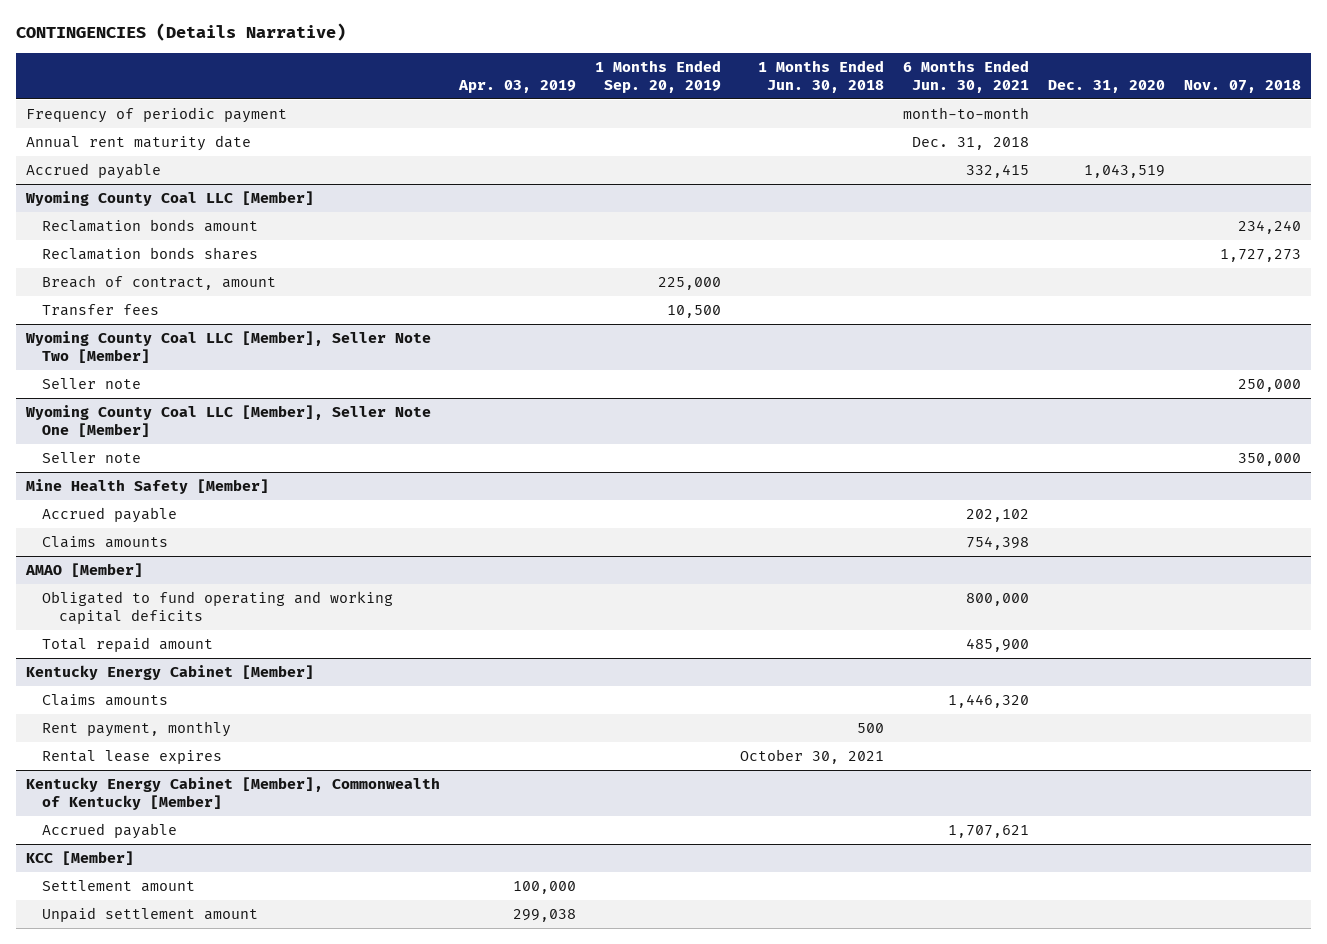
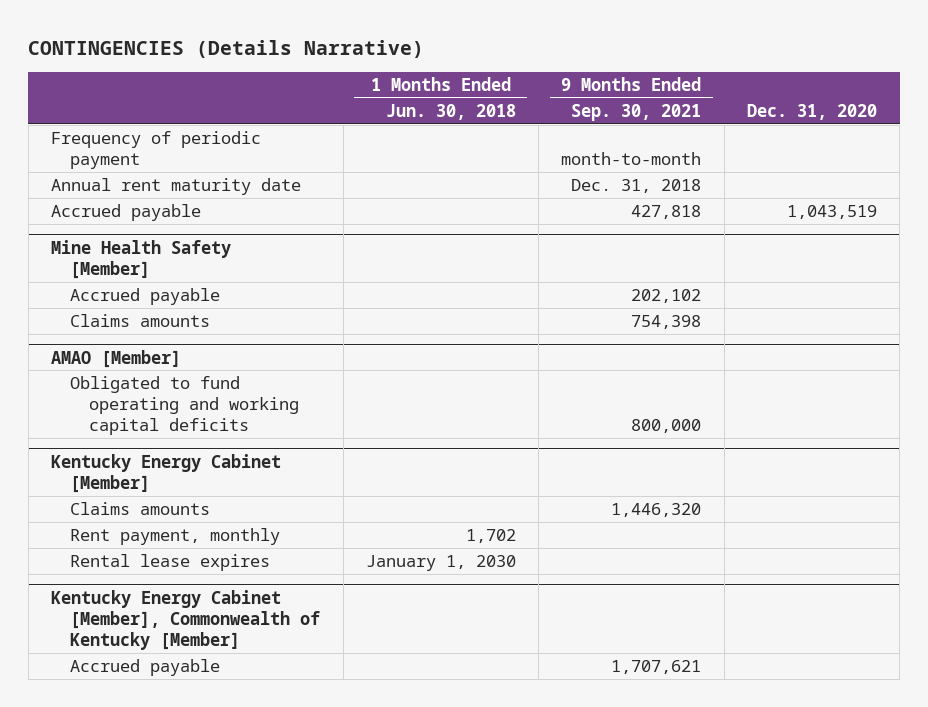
- | Apr. 03, 2019 | 1 Months Ended Sep. 20, 2019 | 1 Months Ended Jun. 30, 2018 | 6 Months Ended Jun. 30, 2021 | Dec. 31, 2020 | Nov. 07, 2018
+ | 1 Months Ended Jun. 30, 2018 | 9 Months Ended Sep. 30, 2021 | Dec. 31, 2020
- Wyoming County Coal LLC [Member]
- Reclamation bonds amount | | | | | | 234,240
- Reclamation bonds shares | | | | | | 1,727,273
- Breach of contract, amount | | 225,000 | | | |
- Transfer fees | | 10,500 | | | |
- Wyoming County Coal LLC [Member], Seller Note Two [Member]
- Seller note | | | | | | 250,000
- Wyoming County Coal LLC [Member], Seller Note One [Member]
- Seller note | | | | | | 350,000
@ AMAO [Member]
- Total repaid amount | | | | 485,900 | |
@ Kentucky Energy Cabinet [Member]
- Rent payment, monthly | | | 500 | | |
- Rental lease expires | | | October 30, 2021 | | |
+ Rent payment, monthly | 1,702 | |
+ Rental lease expires | January 1, 2030 | |
- KCC [Member]
- Settlement amount | 100,000 | | | | |
- Unpaid settlement amount | 299,038 | | | | |

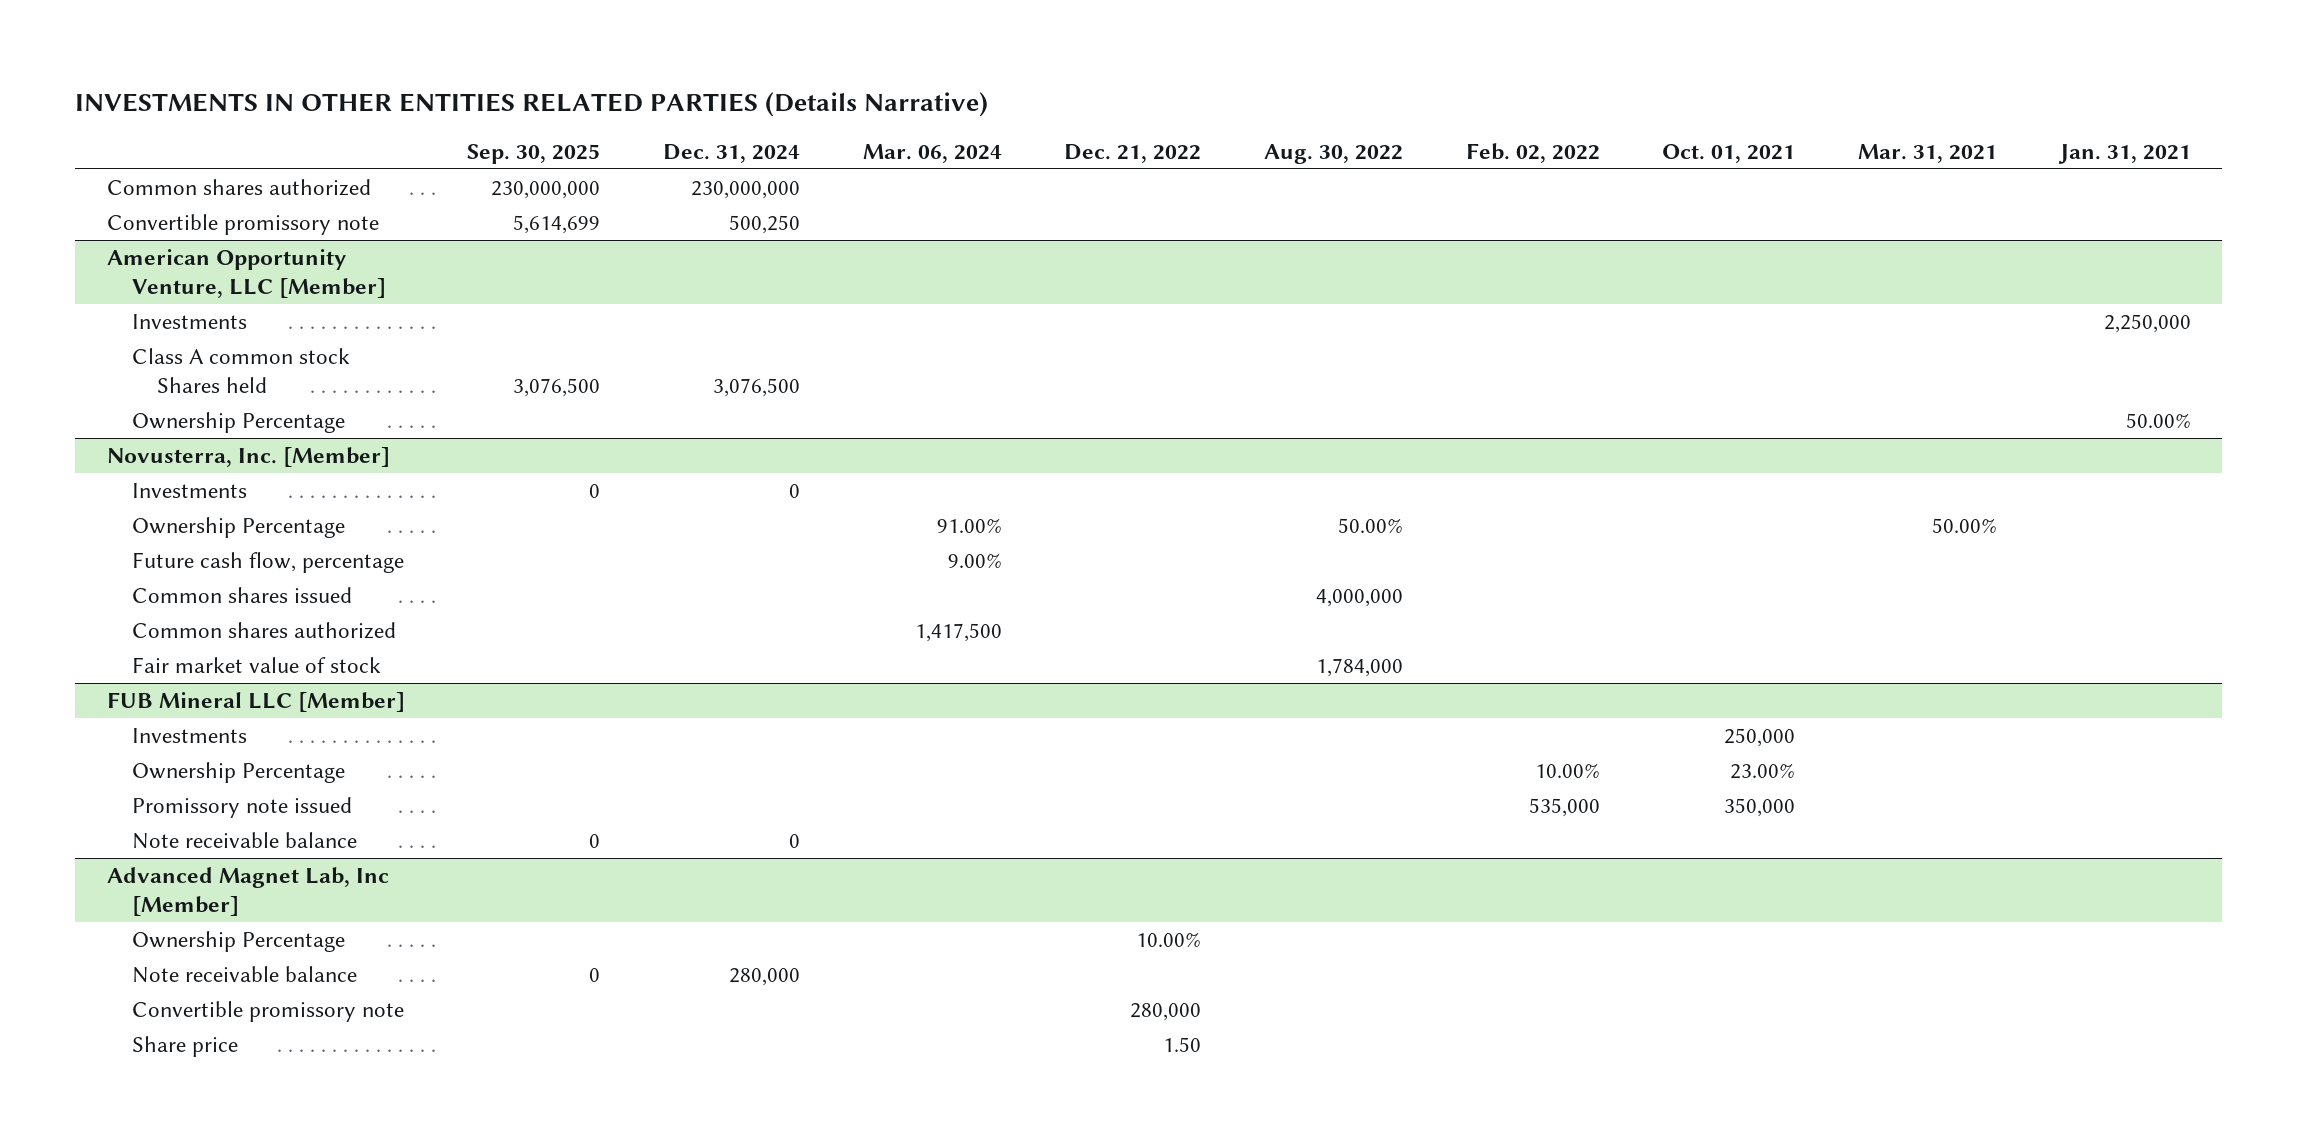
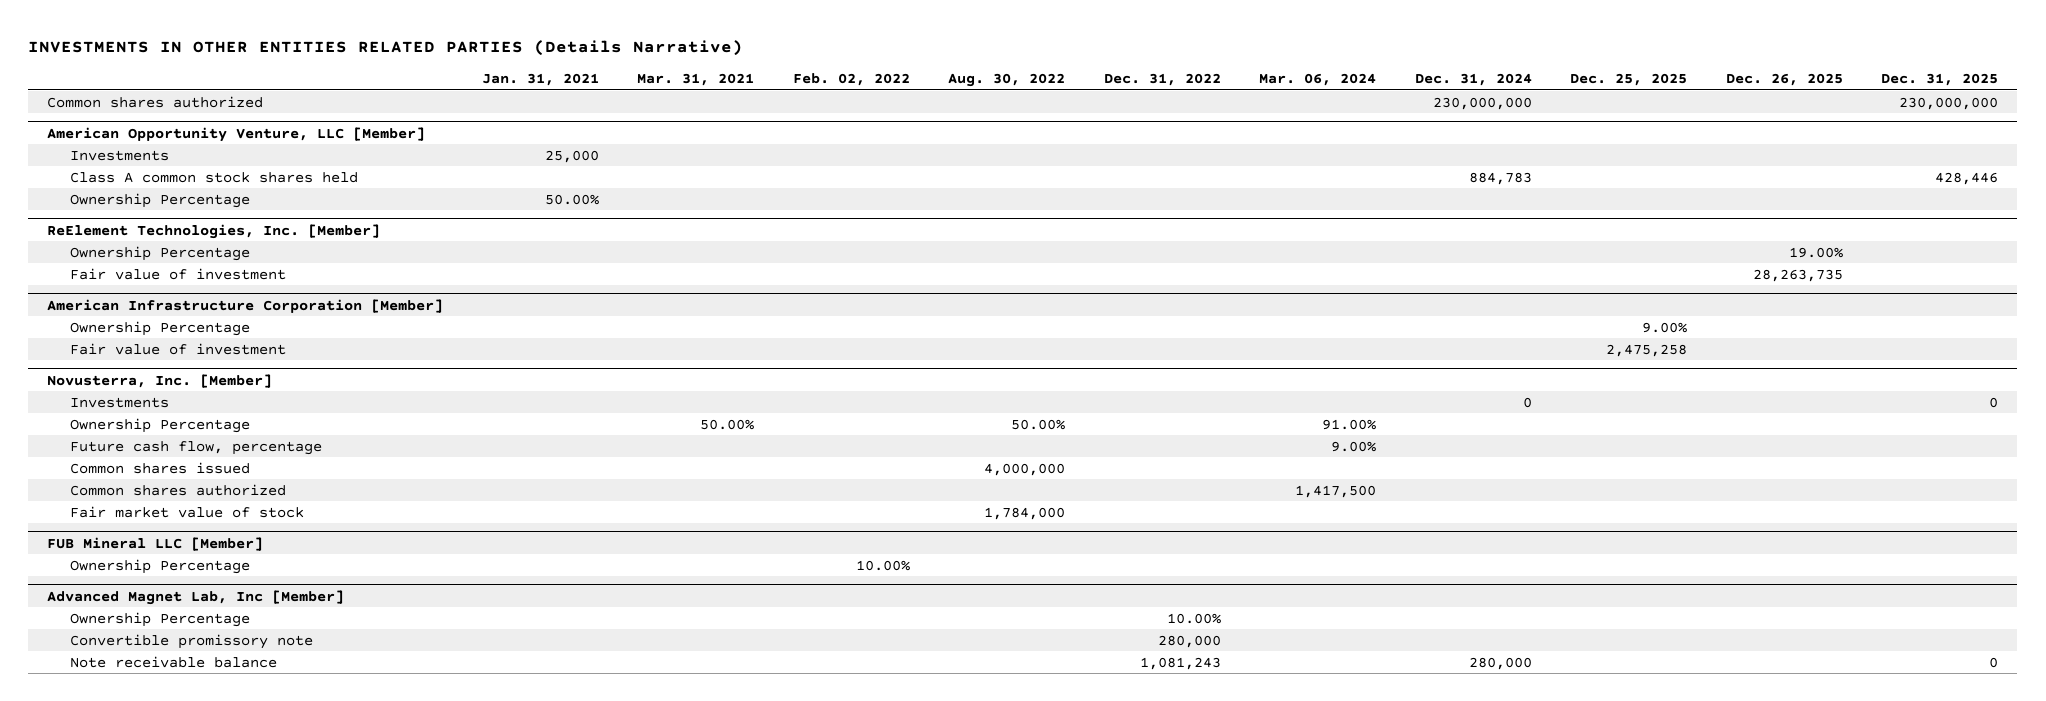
- | Sep. 30, 2025 | Dec. 31, 2024 | Mar. 06, 2024 | Dec. 21, 2022 | Aug. 30, 2022 | Feb. 02, 2022 | Oct. 01, 2021 | Mar. 31, 2021 | Jan. 31, 2021
+ | Jan. 31, 2021 | Mar. 31, 2021 | Feb. 02, 2022 | Aug. 30, 2022 | Dec. 31, 2022 | Mar. 06, 2024 | Dec. 31, 2024 | Dec. 25, 2025 | Dec. 26, 2025 | Dec. 31, 2025
- Convertible promissory note | 5,614,699 | 500,250 | | | | | | |
@ American Opportunity Venture, LLC [Member]
- Investments | | | | | | | | | 2,250,000
- Class A common stock Shares held | 3,076,500 | 3,076,500 | | | | | | |
+ Investments | 25,000 | | | | | | | | |
+ Class A common stock shares held | | | | | | | 884,783 | | | 428,446
+ ReElement Technologies, Inc. [Member]
+ Ownership Percentage | | | | | | | | | 19.00% |
+ Fair value of investment | | | | | | | | | 28,263,735 |
+ American Infrastructure Corporation [Member]
+ Ownership Percentage | | | | | | | | 9.00% | |
+ Fair value of investment | | | | | | | | 2,475,258 | |
@ FUB Mineral LLC [Member]
- Investments | | | | | | | 250,000 | |
- Promissory note issued | | | | | | 535,000 | 350,000 | |
- Note receivable balance | 0 | 0 | | | | | | |
@ Advanced Magnet Lab, Inc [Member]
- Share price | | | | 1.50 | | | | |
moved down: Note receivable balance | | | | | 1,081,243 | | 280,000 | | | 0

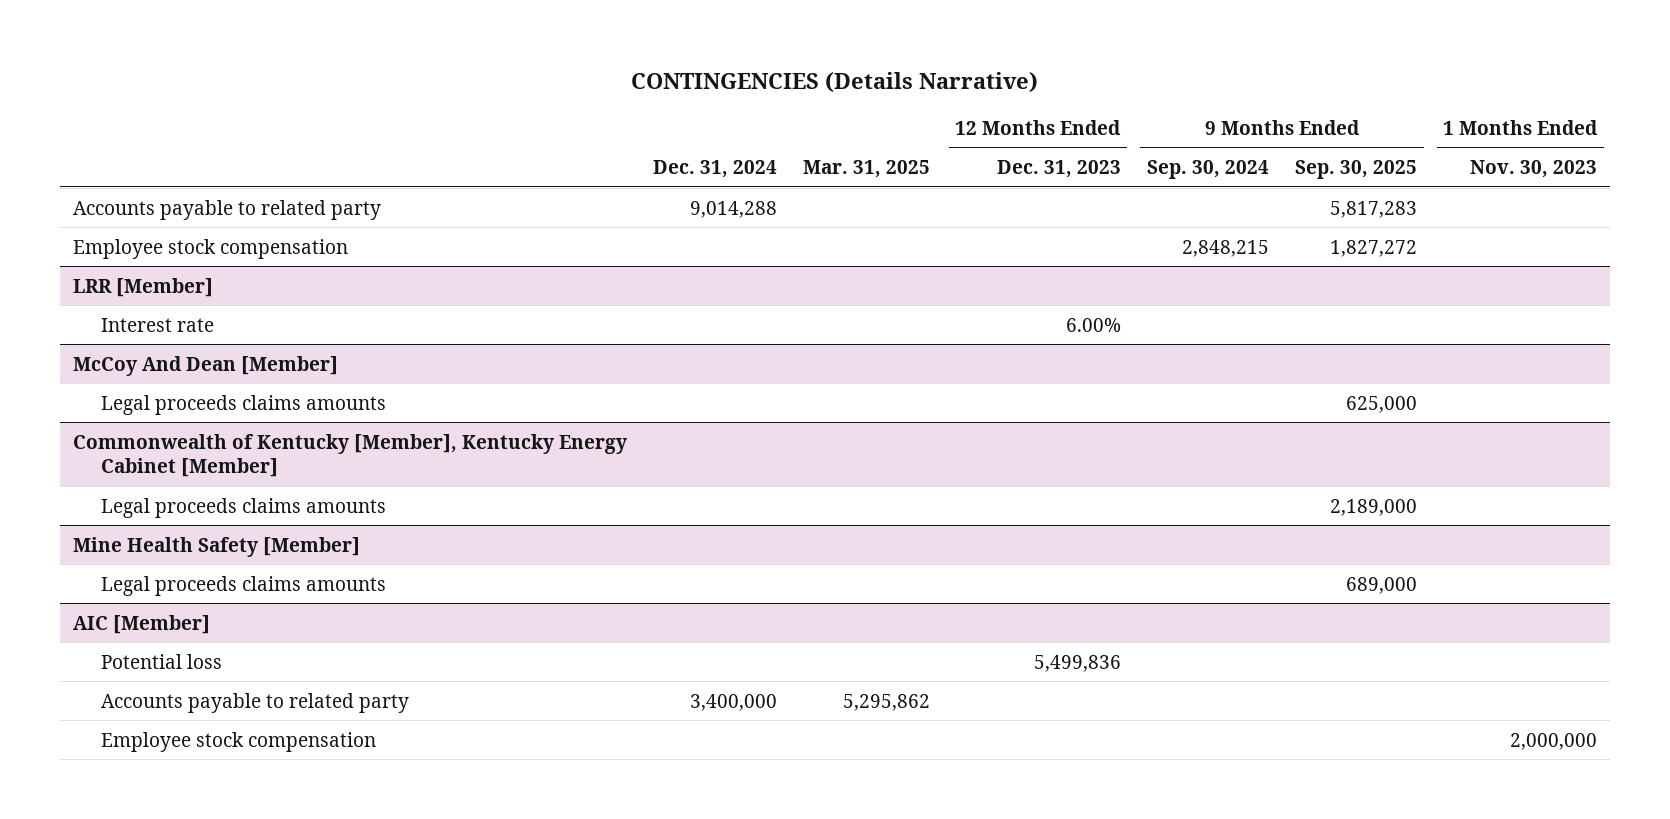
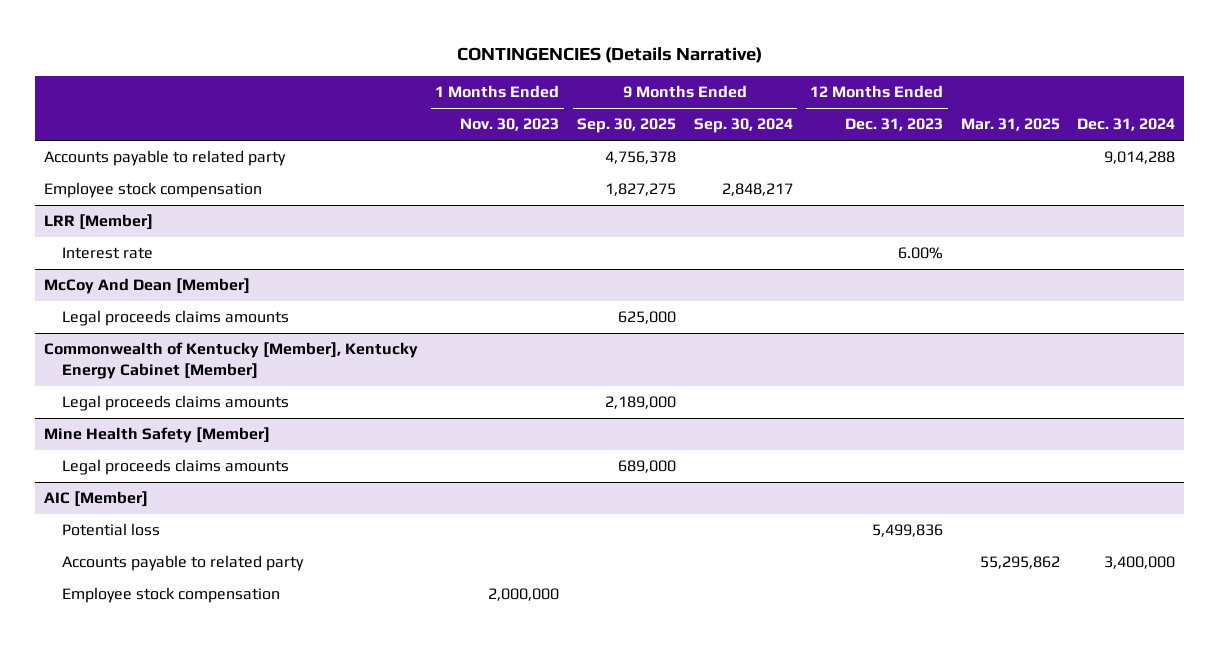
- | Dec. 31, 2024 | Mar. 31, 2025 | 12 Months Ended Dec. 31, 2023 | 9 Months Ended Sep. 30, 2024 | 9 Months Ended Sep. 30, 2025 | 1 Months Ended Nov. 30, 2023
+ | 1 Months Ended Nov. 30, 2023 | 9 Months Ended Sep. 30, 2025 | 9 Months Ended Sep. 30, 2024 | 12 Months Ended Dec. 31, 2023 | Mar. 31, 2025 | Dec. 31, 2024
- Accounts payable to related party | 9,014,288 | | | | 5,817,283 |
- Employee stock compensation | | | | 2,848,215 | 1,827,272 |
+ Accounts payable to related party | | 4,756,378 | | | | 9,014,288
+ Employee stock compensation | | 1,827,275 | 2,848,217 | | |
@ AIC [Member]
- Accounts payable to related party | 3,400,000 | 5,295,862 | | | |
+ Accounts payable to related party | | | | | 55,295,862 | 3,400,000

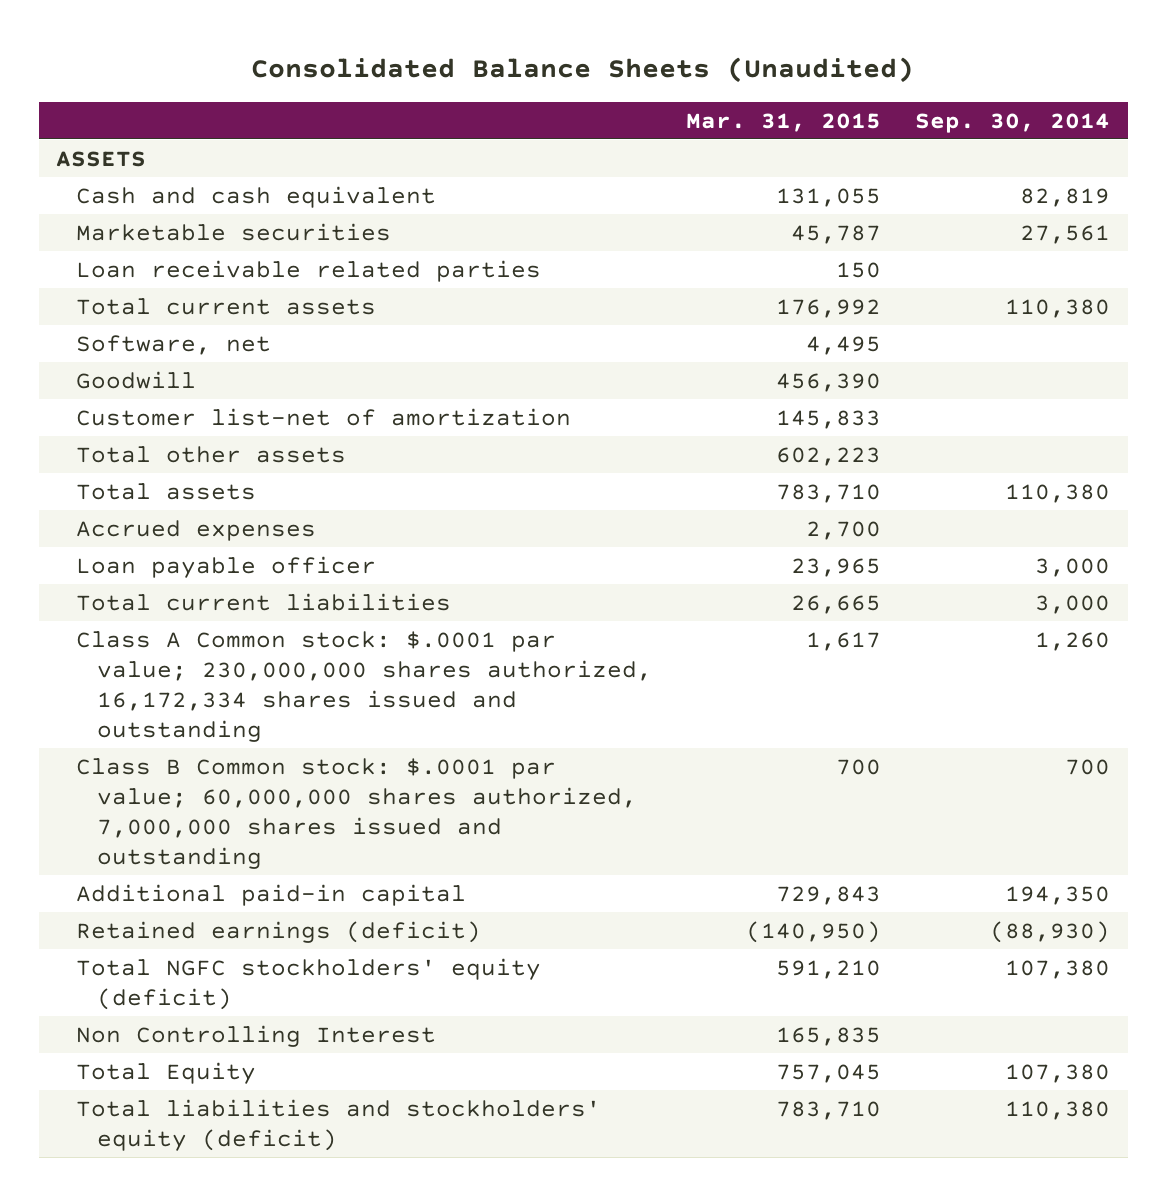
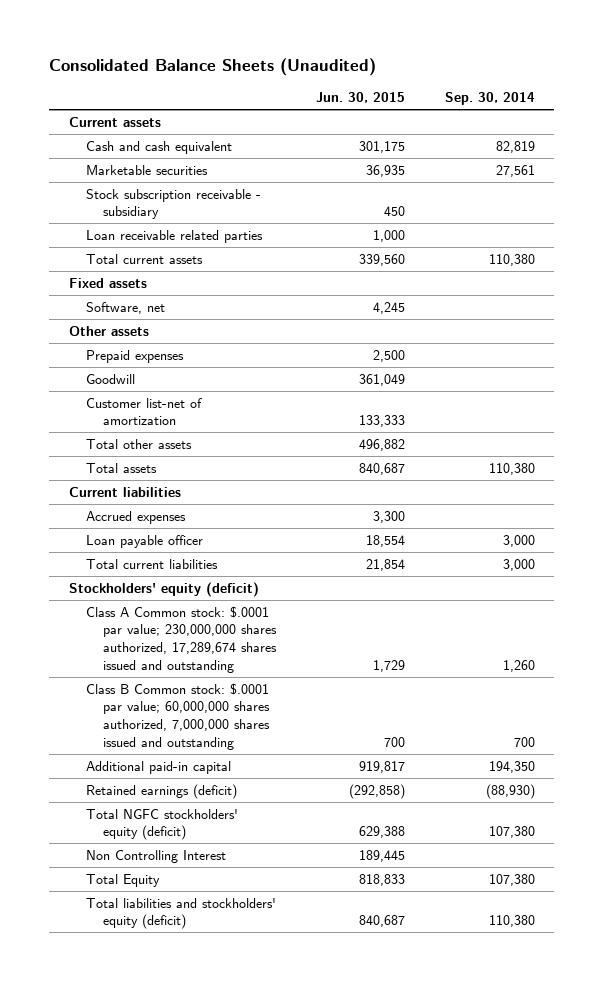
- | Mar. 31, 2015 | Sep. 30, 2014
+ | Jun. 30, 2015 | Sep. 30, 2014
- ASSETS
+ Current assets
+ Stock subscription receivable - subsidiary | 450 |
+ Fixed assets
+ Other assets
+ Prepaid expenses | 2,500 |
+ Current liabilities
- Class A Common stock: $.0001 par value; 230,000,000 shares authorized, 16,172,334 shares issued and outstanding | 1,617 | 1,260
+ Stockholders' equity (deficit)
+ Class A Common stock: $.0001 par value; 230,000,000 shares authorized, 17,289,674 shares issued and outstanding | 1,729 | 1,260

